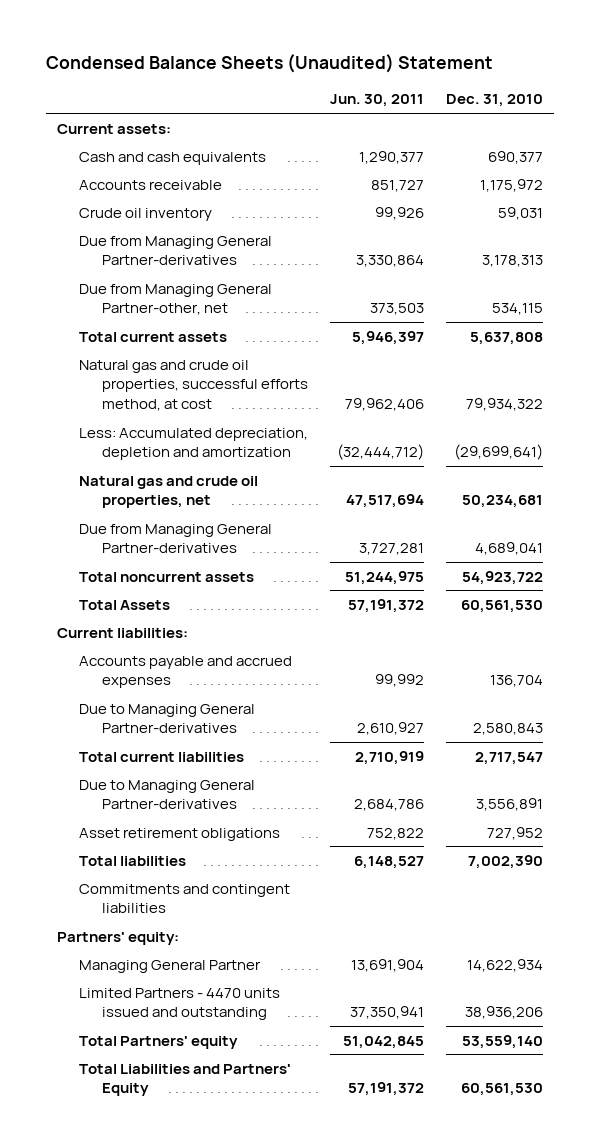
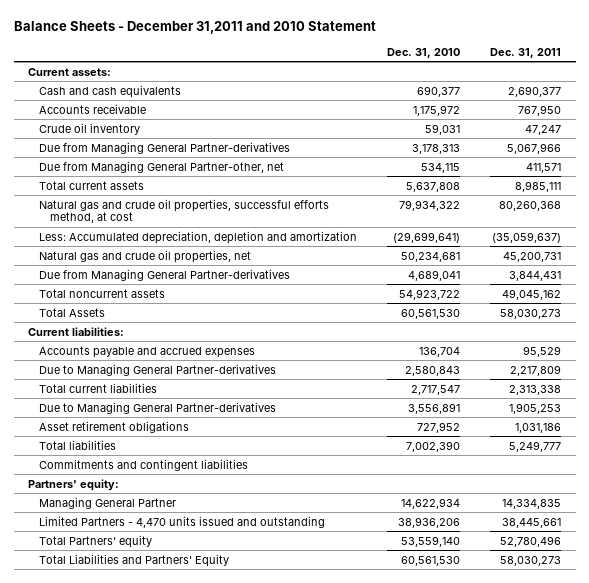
- Condensed Balance Sheets (Unaudited) Statement
+ Balance Sheets - December 31,2011 and 2010 Statement
- | Jun. 30, 2011 | Dec. 31, 2010
+ | Dec. 31, 2010 | Dec. 31, 2011
- Limited Partners - 4470 units issued and outstanding | 37,350,941 | 38,936,206
+ Limited Partners - 4,470 units issued and outstanding | 38,936,206 | 38,445,661

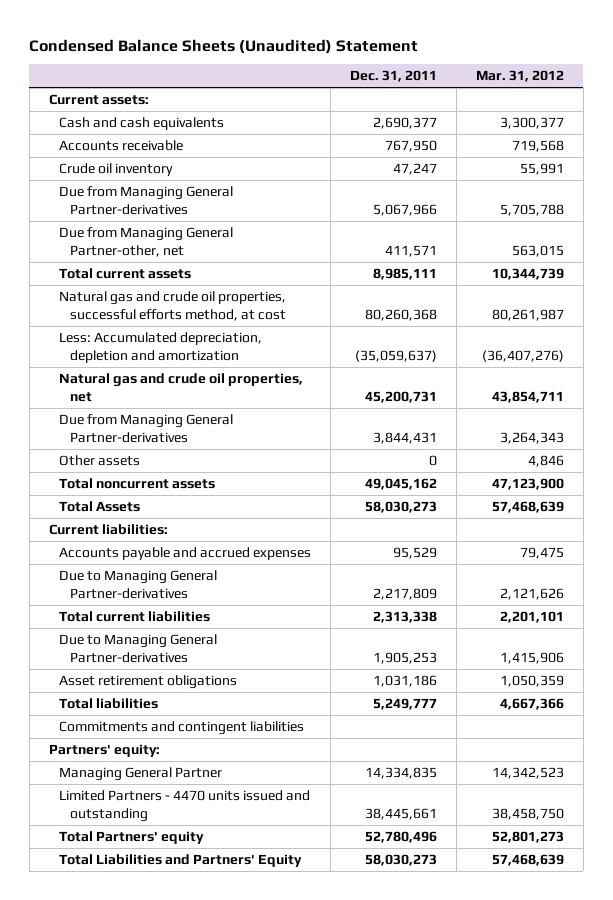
- Balance Sheets - December 31,2011 and 2010 Statement
+ Condensed Balance Sheets (Unaudited) Statement
- | Dec. 31, 2010 | Dec. 31, 2011
+ | Dec. 31, 2011 | Mar. 31, 2012
+ Other assets | 0 | 4,846
- Limited Partners - 4,470 units issued and outstanding | 38,936,206 | 38,445,661
+ Limited Partners - 4470 units issued and outstanding | 38,445,661 | 38,458,750

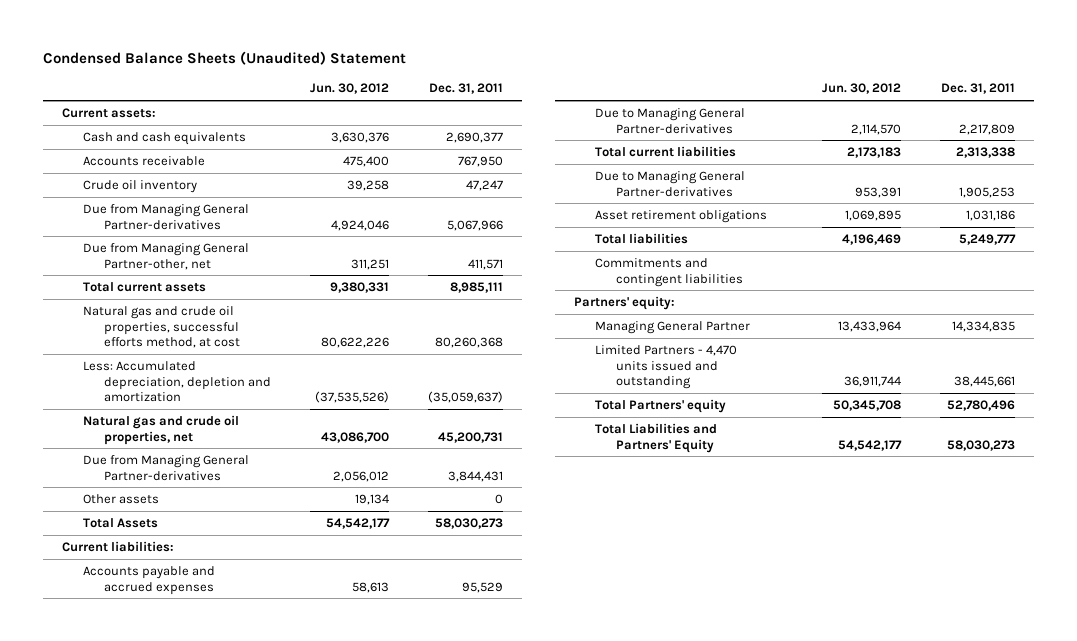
- | Dec. 31, 2011 | Mar. 31, 2012
+ | Jun. 30, 2012 | Dec. 31, 2011
- Total noncurrent assets | 49,045,162 | 47,123,900
- Limited Partners - 4470 units issued and outstanding | 38,445,661 | 38,458,750
+ Limited Partners - 4,470 units issued and outstanding | 36,911,744 | 38,445,661

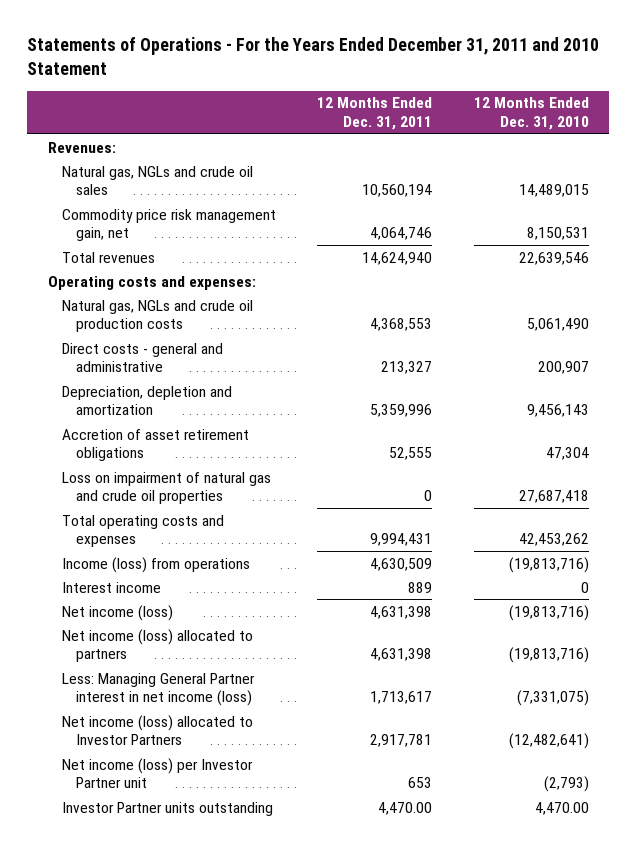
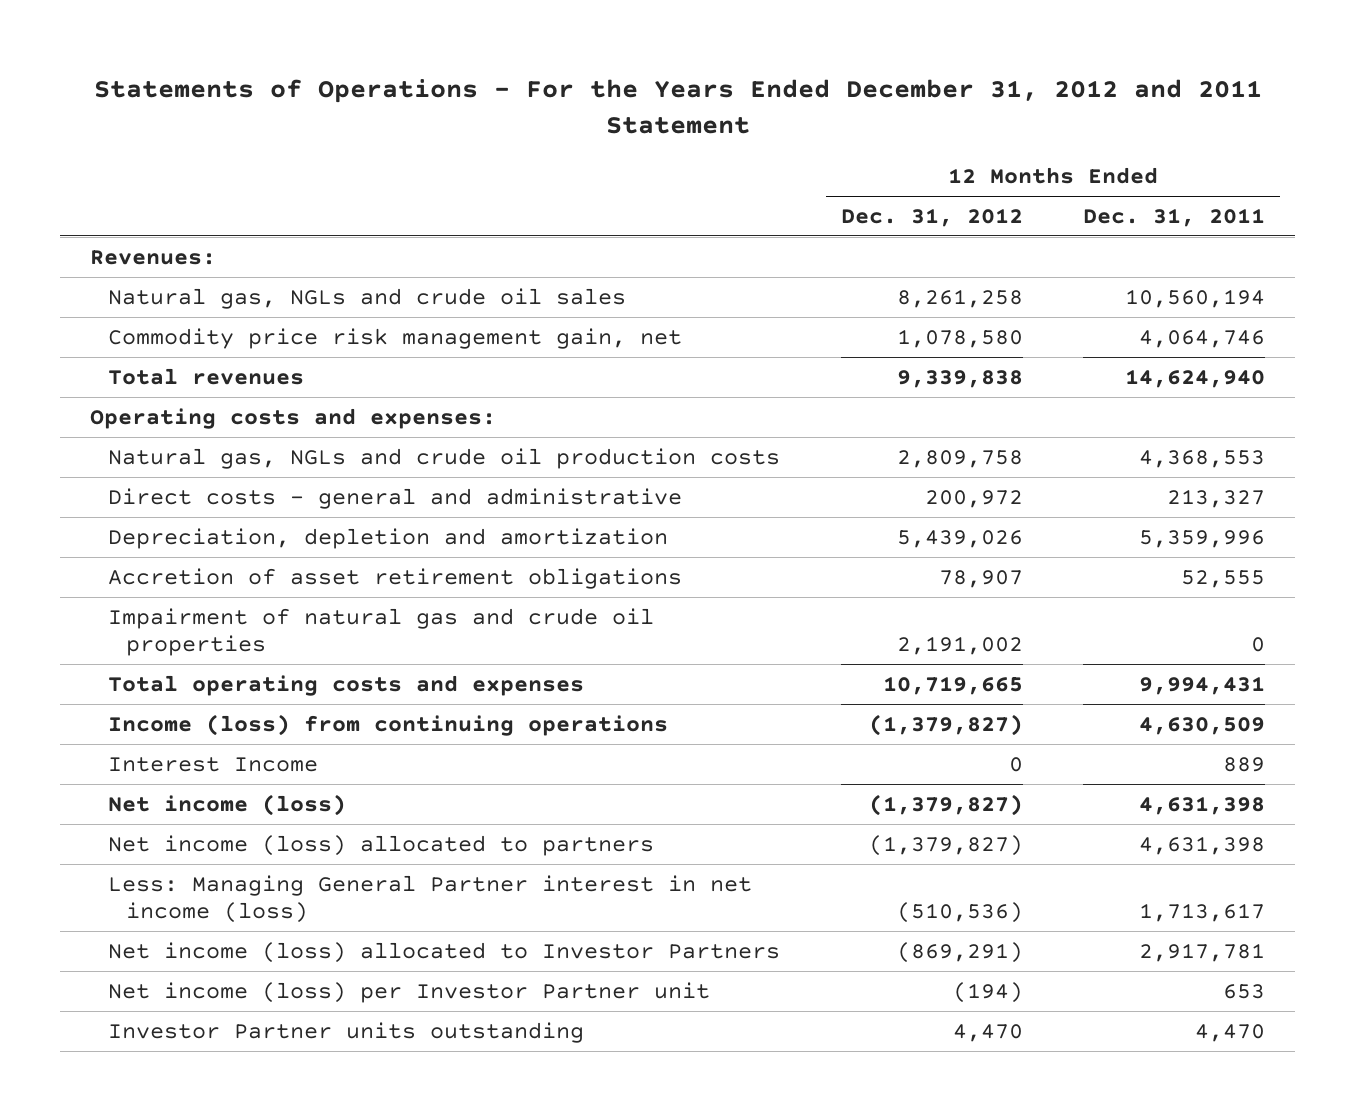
- Statements of Operations - For the Years Ended December 31, 2011 and 2010 Statement
+ Statements of Operations - For the Years Ended December 31, 2012 and 2011 Statement
- | 12 Months Ended Dec. 31, 2011 | 12 Months Ended Dec. 31, 2010
+ | 12 Months Ended Dec. 31, 2012 | 12 Months Ended Dec. 31, 2011
- Loss on impairment of natural gas and crude oil properties | 0 | 27,687,418
+ Impairment of natural gas and crude oil properties | 2,191,002 | 0
- Income (loss) from operations | 4,630,509 | (19,813,716)
- Interest income | 889 | 0
+ Income (loss) from continuing operations | (1,379,827) | 4,630,509
+ Interest Income | 0 | 889
- Investor Partner units outstanding | 4,470.00 | 4,470.00
+ Investor Partner units outstanding | 4,470 | 4,470

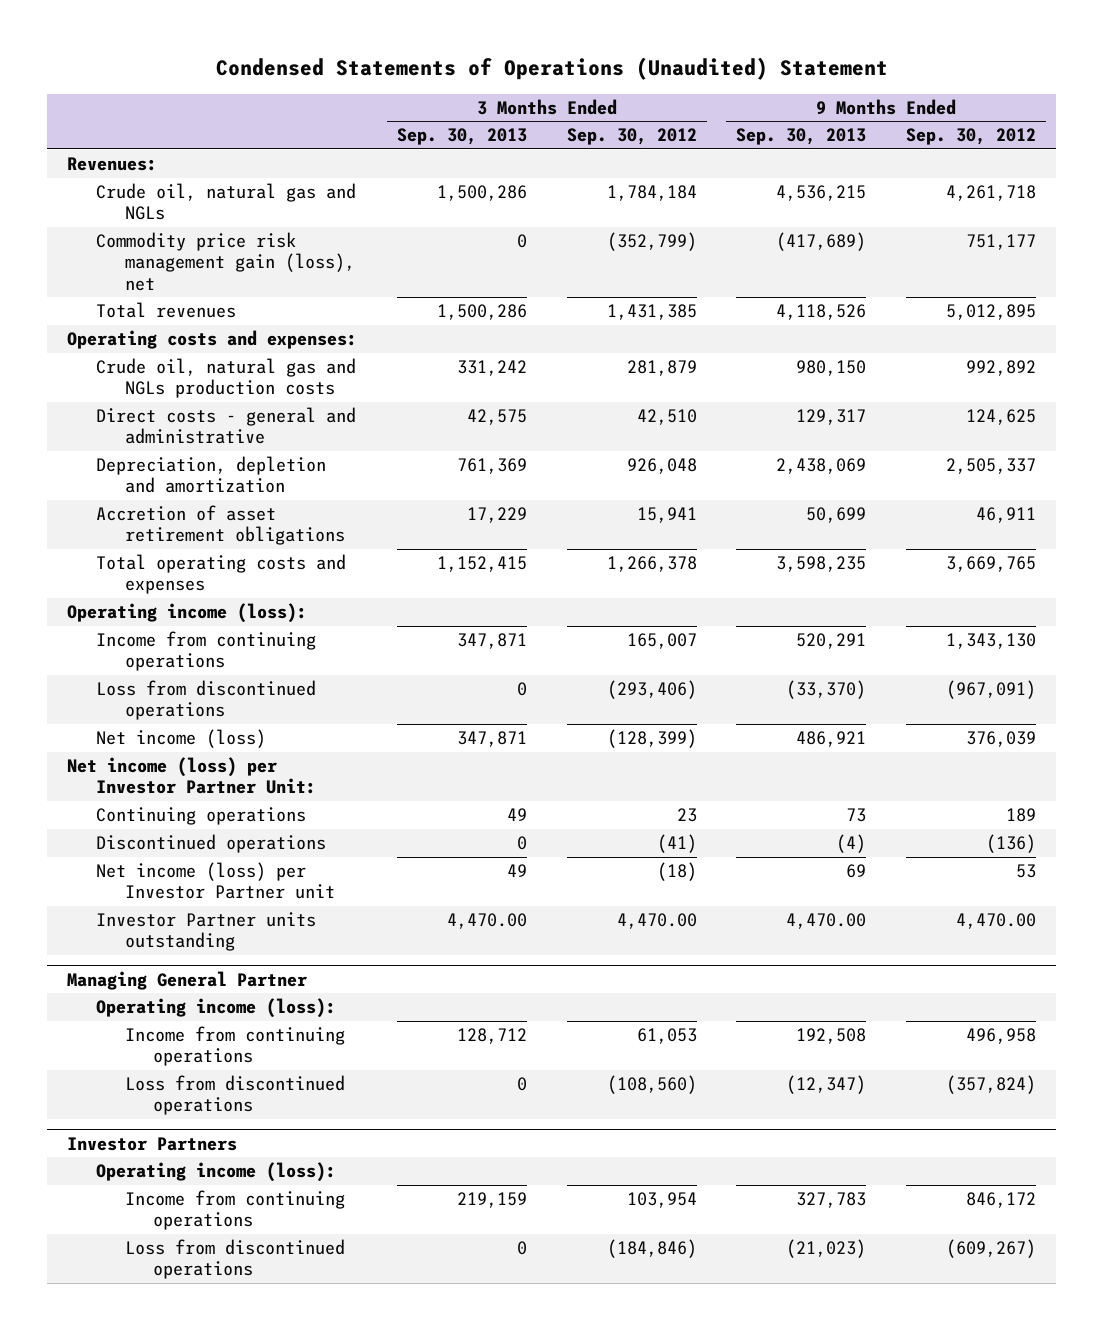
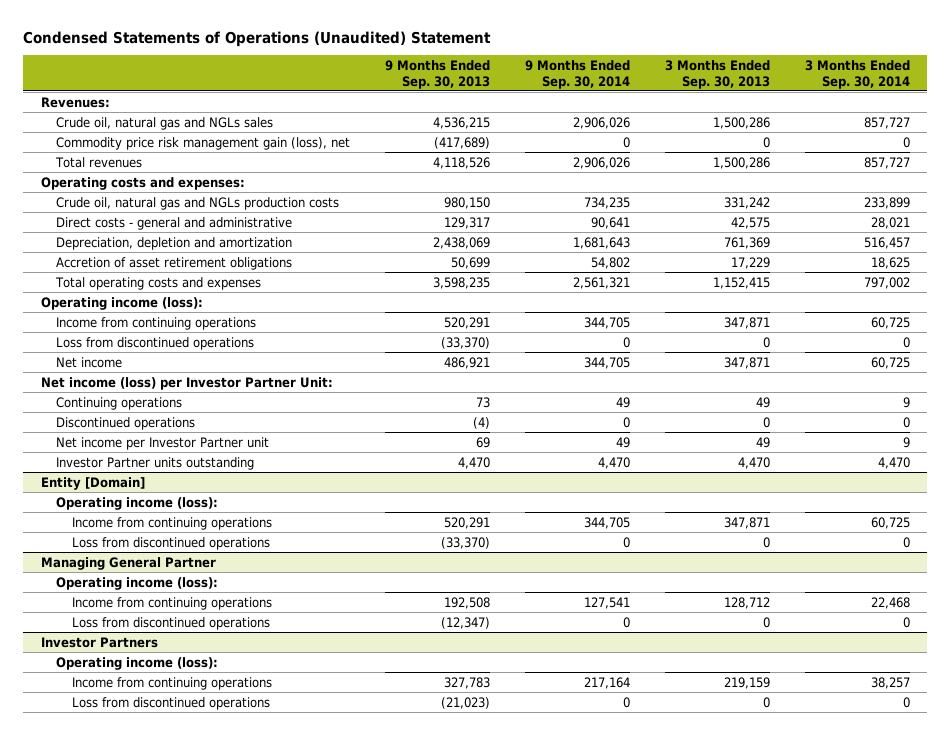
- | 3 Months Ended Sep. 30, 2013 | 3 Months Ended Sep. 30, 2012 | 9 Months Ended Sep. 30, 2013 | 9 Months Ended Sep. 30, 2012
+ | 9 Months Ended Sep. 30, 2013 | 9 Months Ended Sep. 30, 2014 | 3 Months Ended Sep. 30, 2013 | 3 Months Ended Sep. 30, 2014
- Crude oil, natural gas and NGLs | 1,500,286 | 1,784,184 | 4,536,215 | 4,261,718
+ Crude oil, natural gas and NGLs sales | 4,536,215 | 2,906,026 | 1,500,286 | 857,727
- Net income (loss) | 347,871 | (128,399) | 486,921 | 376,039
+ Net income | 486,921 | 344,705 | 347,871 | 60,725
- Net income (loss) per Investor Partner unit | 49 | (18) | 69 | 53
- Investor Partner units outstanding | 4,470.00 | 4,470.00 | 4,470.00 | 4,470.00
+ Net income per Investor Partner unit | 69 | 49 | 49 | 9
+ Investor Partner units outstanding | 4,470 | 4,470 | 4,470 | 4,470
+ Entity [Domain]
+ Operating income (loss):
+ Income from continuing operations | 520,291 | 344,705 | 347,871 | 60,725
+ Loss from discontinued operations | (33,370) | 0 | 0 | 0

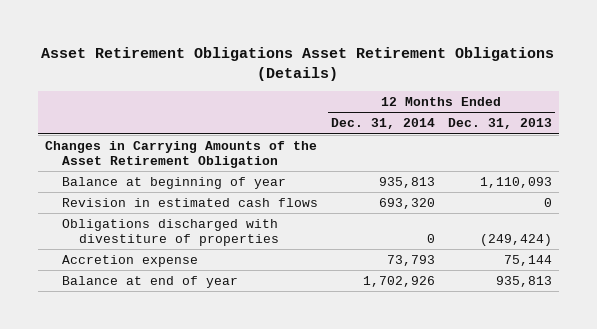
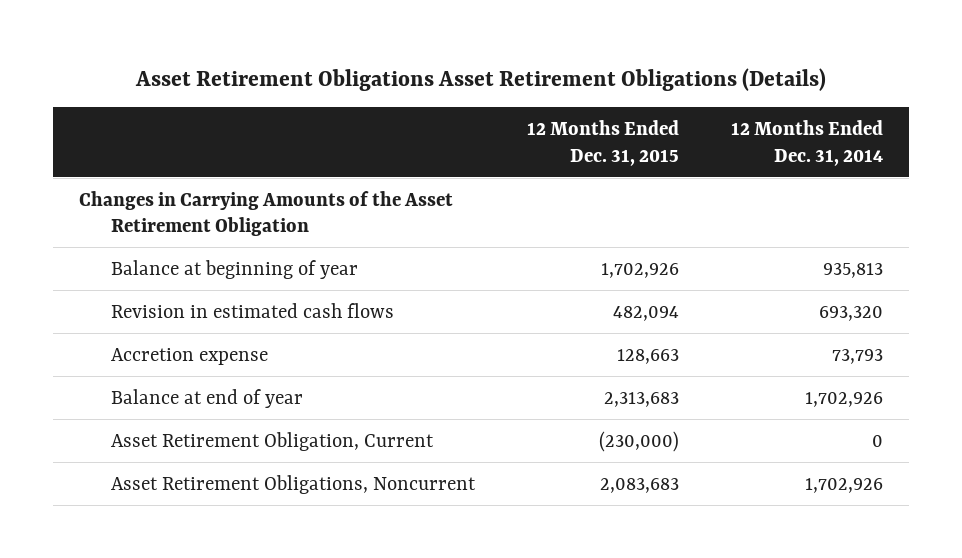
- | 12 Months Ended Dec. 31, 2014 | 12 Months Ended Dec. 31, 2013
+ | 12 Months Ended Dec. 31, 2015 | 12 Months Ended Dec. 31, 2014
- Obligations discharged with divestiture of properties | 0 | (249,424)
+ Asset Retirement Obligation, Current | (230,000) | 0
+ Asset Retirement Obligations, Noncurrent | 2,083,683 | 1,702,926

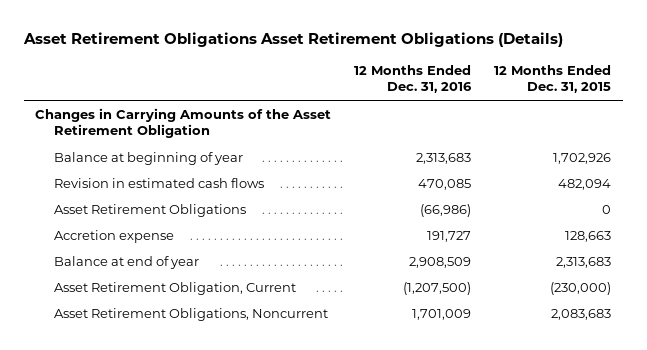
- | 12 Months Ended Dec. 31, 2015 | 12 Months Ended Dec. 31, 2014
+ | 12 Months Ended Dec. 31, 2016 | 12 Months Ended Dec. 31, 2015
+ Asset Retirement Obligations | (66,986) | 0

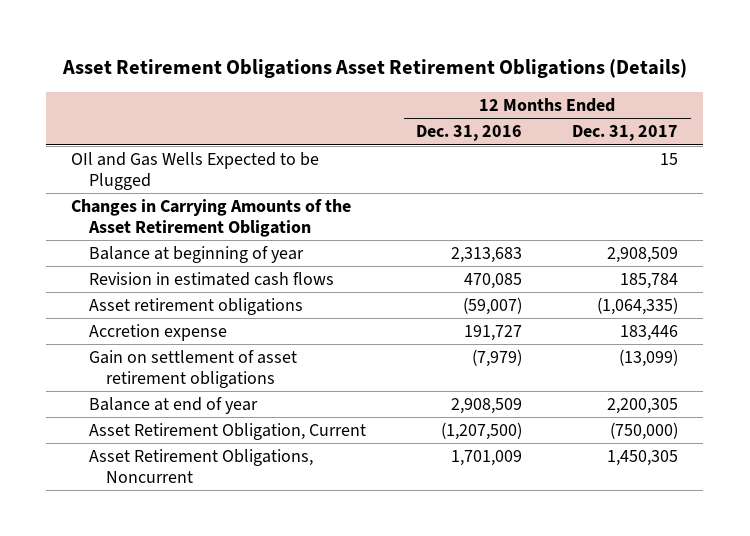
- | 12 Months Ended Dec. 31, 2016 | 12 Months Ended Dec. 31, 2015
+ | 12 Months Ended Dec. 31, 2016 | 12 Months Ended Dec. 31, 2017
+ OIl and Gas Wells Expected to be Plugged | | 15
- Asset Retirement Obligations | (66,986) | 0
+ Asset retirement obligations | (59,007) | (1,064,335)
+ Gain on settlement of asset retirement obligations | (7,979) | (13,099)

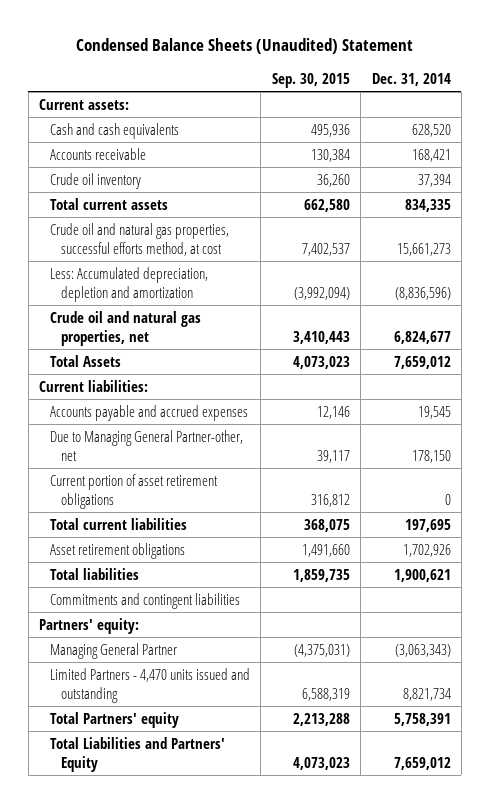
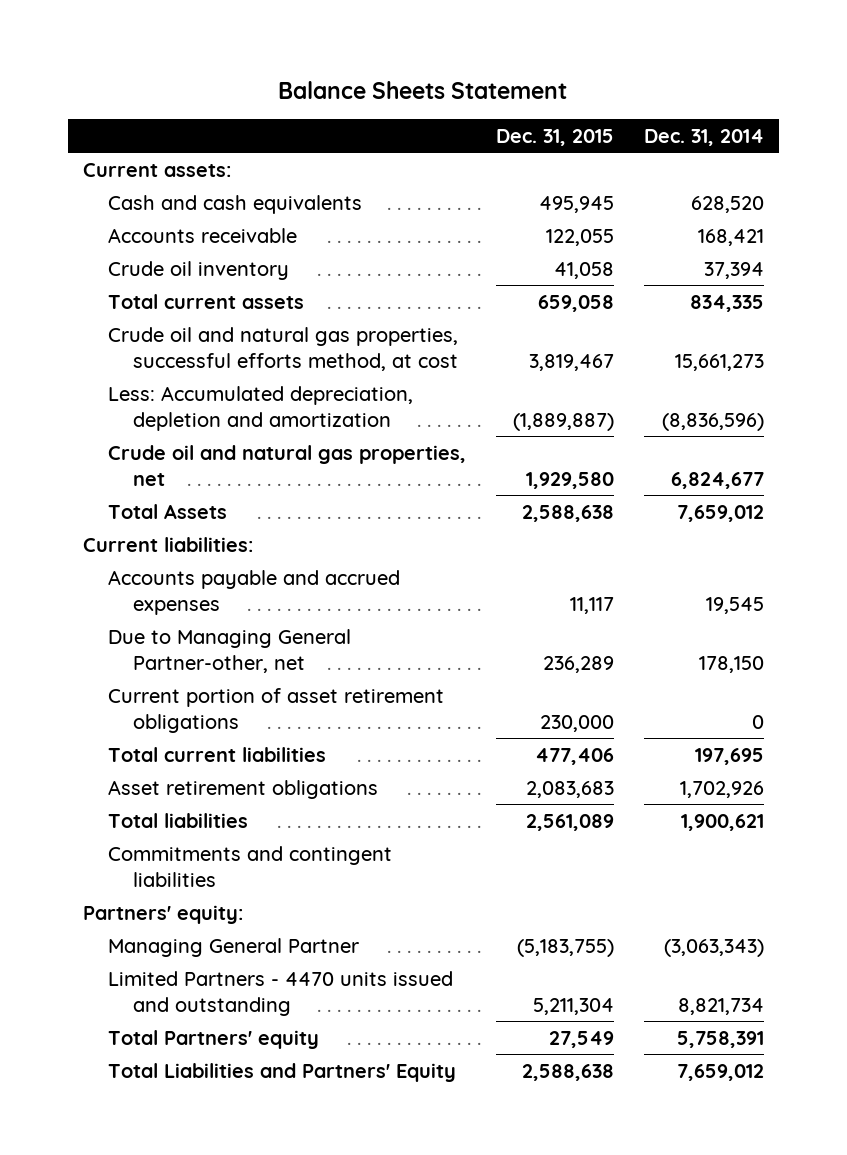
- Condensed Balance Sheets (Unaudited) Statement
+ Balance Sheets Statement
- | Sep. 30, 2015 | Dec. 31, 2014
+ | Dec. 31, 2015 | Dec. 31, 2014
- Limited Partners - 4,470 units issued and outstanding | 6,588,319 | 8,821,734
+ Limited Partners - 4470 units issued and outstanding | 5,211,304 | 8,821,734

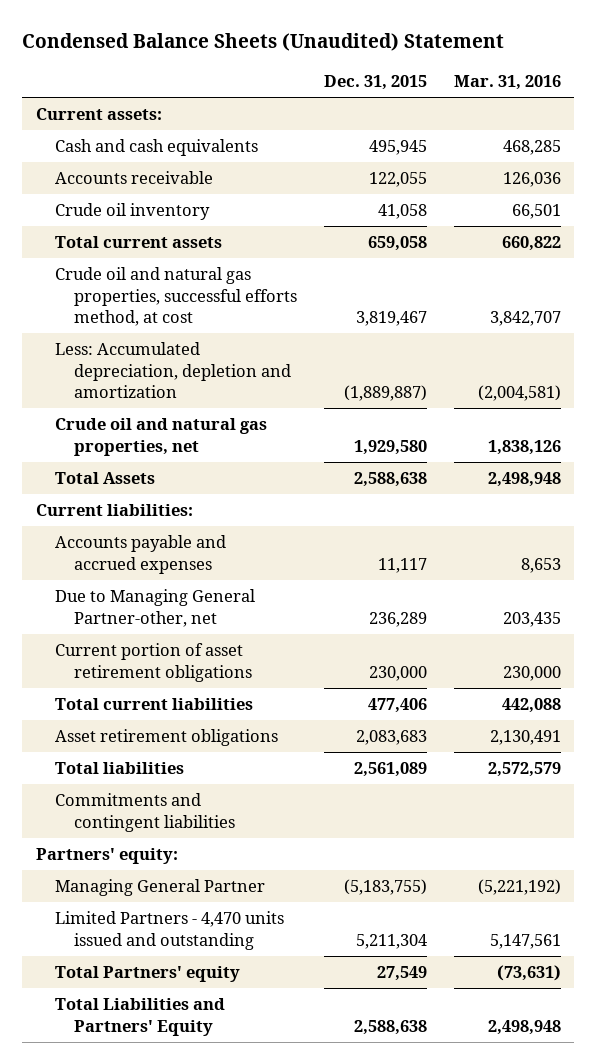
- Balance Sheets Statement
+ Condensed Balance Sheets (Unaudited) Statement
- | Dec. 31, 2015 | Dec. 31, 2014
+ | Dec. 31, 2015 | Mar. 31, 2016
- Limited Partners - 4470 units issued and outstanding | 5,211,304 | 8,821,734
+ Limited Partners - 4,470 units issued and outstanding | 5,211,304 | 5,147,561

